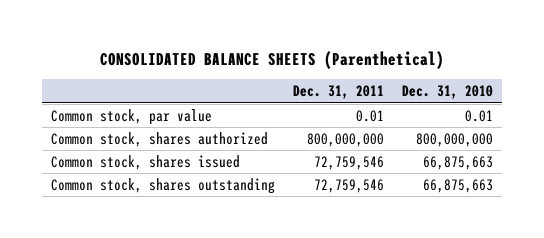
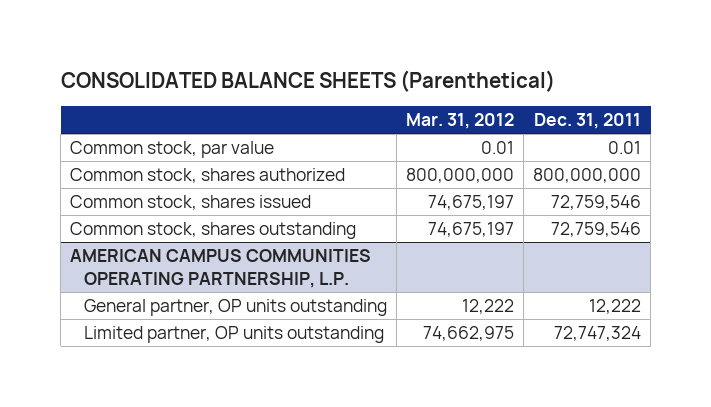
- | Dec. 31, 2011 | Dec. 31, 2010
+ | Mar. 31, 2012 | Dec. 31, 2011
+ AMERICAN CAMPUS COMMUNITIES OPERATING PARTNERSHIP, L.P.
+ General partner, OP units outstanding | 12,222 | 12,222
+ Limited partner, OP units outstanding | 74,662,975 | 72,747,324

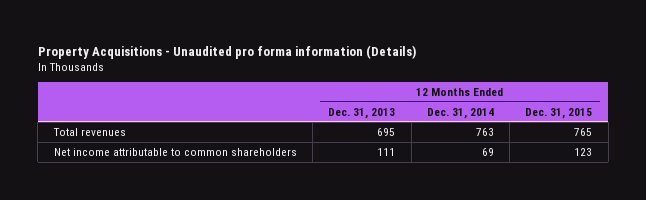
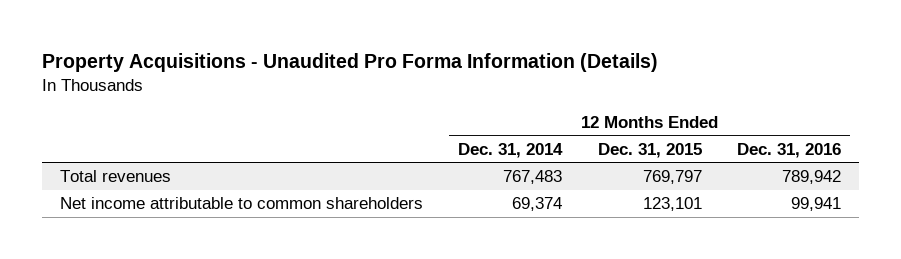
- Property Acquisitions - Unaudited pro forma information (Details)
+ Property Acquisitions - Unaudited Pro Forma Information (Details)
- | 12 Months Ended Dec. 31, 2013 | 12 Months Ended Dec. 31, 2014 | 12 Months Ended Dec. 31, 2015
+ | 12 Months Ended Dec. 31, 2014 | 12 Months Ended Dec. 31, 2015 | 12 Months Ended Dec. 31, 2016
- Total revenues | 695 | 763 | 765
- Net income attributable to common shareholders | 111 | 69 | 123
+ Total revenues | 767,483 | 769,797 | 789,942
+ Net income attributable to common shareholders | 69,374 | 123,101 | 99,941

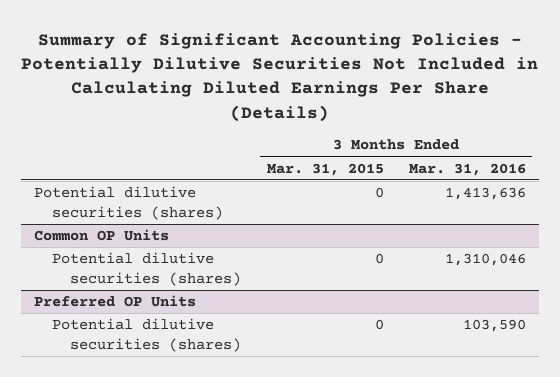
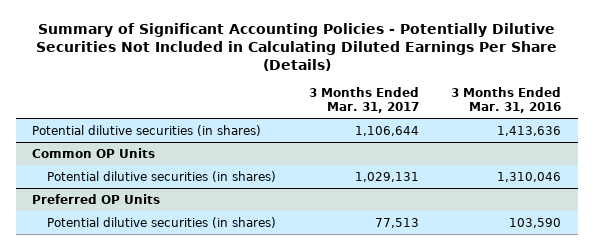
- | 3 Months Ended Mar. 31, 2015 | 3 Months Ended Mar. 31, 2016
+ | 3 Months Ended Mar. 31, 2017 | 3 Months Ended Mar. 31, 2016
- Potential dilutive securities (shares) | 0 | 1,413,636
+ Potential dilutive securities (in shares) | 1,106,644 | 1,413,636
@ Common OP Units
- Potential dilutive securities (shares) | 0 | 1,310,046
+ Potential dilutive securities (in shares) | 1,029,131 | 1,310,046
@ Preferred OP Units
- Potential dilutive securities (shares) | 0 | 103,590
+ Potential dilutive securities (in shares) | 77,513 | 103,590

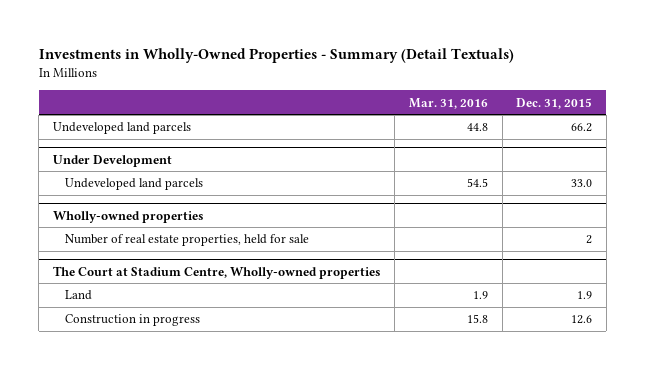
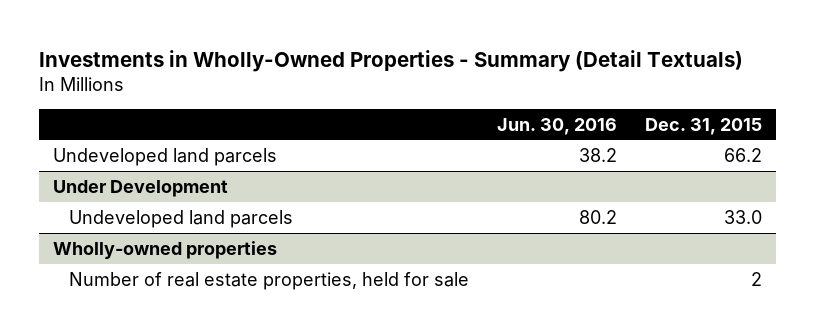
- | Mar. 31, 2016 | Dec. 31, 2015
+ | Jun. 30, 2016 | Dec. 31, 2015
- The Court at Stadium Centre, Wholly-owned properties
- Land | 1.9 | 1.9
- Construction in progress | 15.8 | 12.6

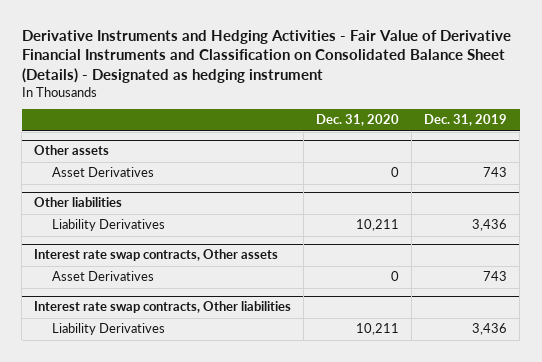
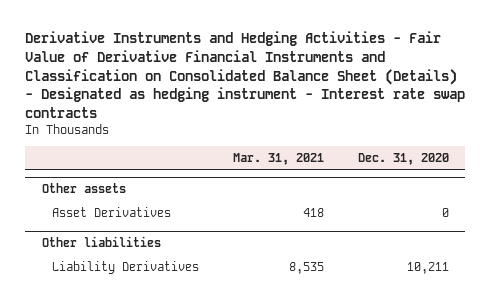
- Derivative Instruments and Hedging Activities - Fair Value of Derivative Financial Instruments and Classification on Consolidated Balance Sheet (Details) - Designated as hedging instrument
+ Derivative Instruments and Hedging Activities - Fair Value of Derivative Financial Instruments and Classification on Consolidated Balance Sheet (Details) - Designated as hedging instrument - Interest rate swap contracts
- | Dec. 31, 2020 | Dec. 31, 2019
+ | Mar. 31, 2021 | Dec. 31, 2020
- Interest rate swap contracts, Other assets
- Asset Derivatives | 0 | 743
- Interest rate swap contracts, Other liabilities
- Liability Derivatives | 10,211 | 3,436

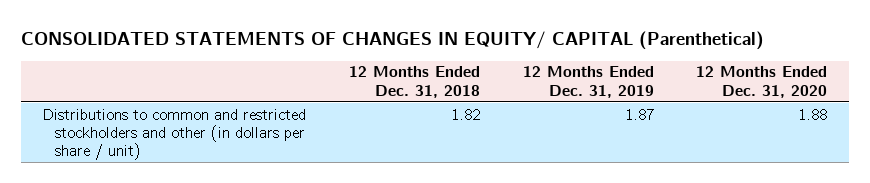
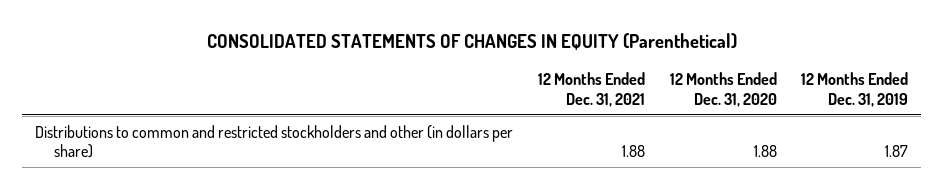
- CONSOLIDATED STATEMENTS OF CHANGES IN EQUITY/ CAPITAL (Parenthetical)
+ CONSOLIDATED STATEMENTS OF CHANGES IN EQUITY (Parenthetical)
- | 12 Months Ended Dec. 31, 2018 | 12 Months Ended Dec. 31, 2019 | 12 Months Ended Dec. 31, 2020
+ | 12 Months Ended Dec. 31, 2021 | 12 Months Ended Dec. 31, 2020 | 12 Months Ended Dec. 31, 2019
- Distributions to common and restricted stockholders and other (in dollars per share / unit) | 1.82 | 1.87 | 1.88
+ Distributions to common and restricted stockholders and other (in dollars per share) | 1.88 | 1.88 | 1.87

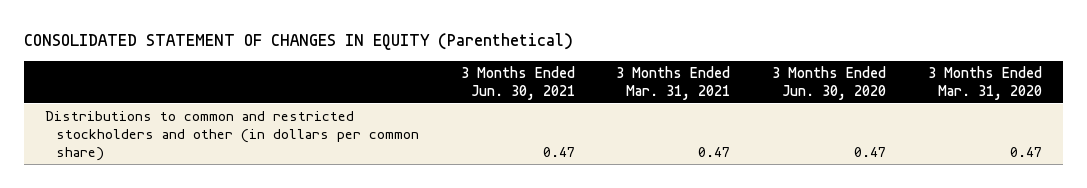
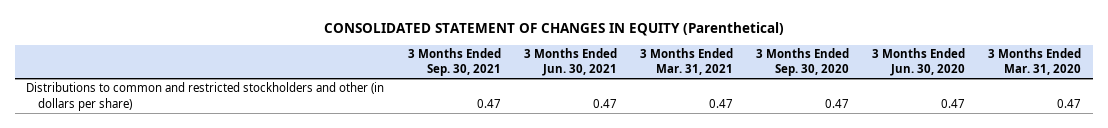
- | 3 Months Ended Jun. 30, 2021 | 3 Months Ended Mar. 31, 2021 | 3 Months Ended Jun. 30, 2020 | 3 Months Ended Mar. 31, 2020
+ | 3 Months Ended Sep. 30, 2021 | 3 Months Ended Jun. 30, 2021 | 3 Months Ended Mar. 31, 2021 | 3 Months Ended Sep. 30, 2020 | 3 Months Ended Jun. 30, 2020 | 3 Months Ended Mar. 31, 2020
- Distributions to common and restricted stockholders and other (in dollars per common share) | 0.47 | 0.47 | 0.47 | 0.47
+ Distributions to common and restricted stockholders and other (in dollars per share) | 0.47 | 0.47 | 0.47 | 0.47 | 0.47 | 0.47

